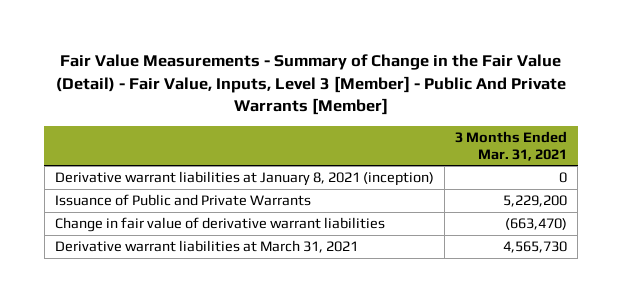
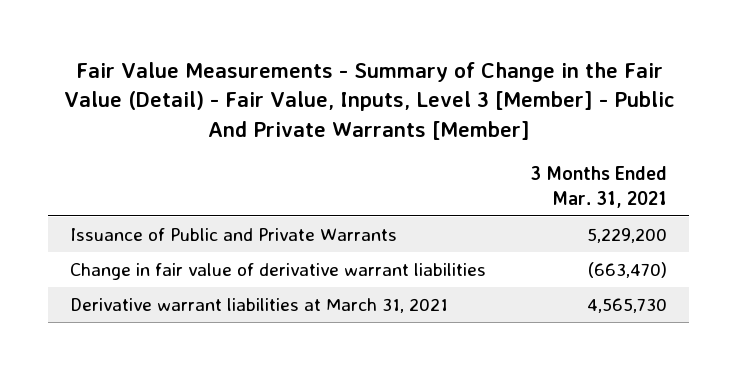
- Derivative warrant liabilities at January 8, 2021 (inception) | 0

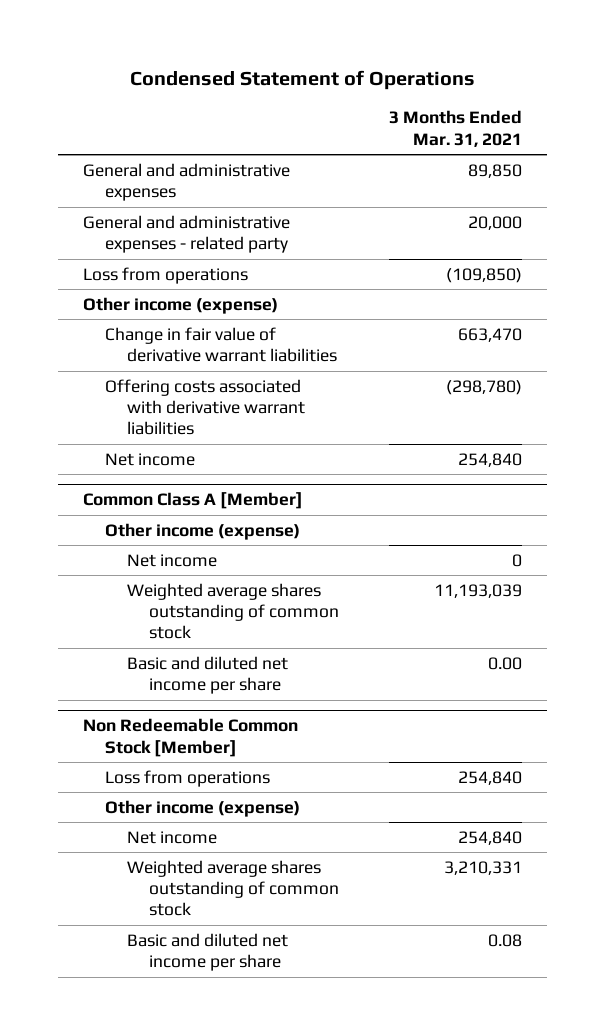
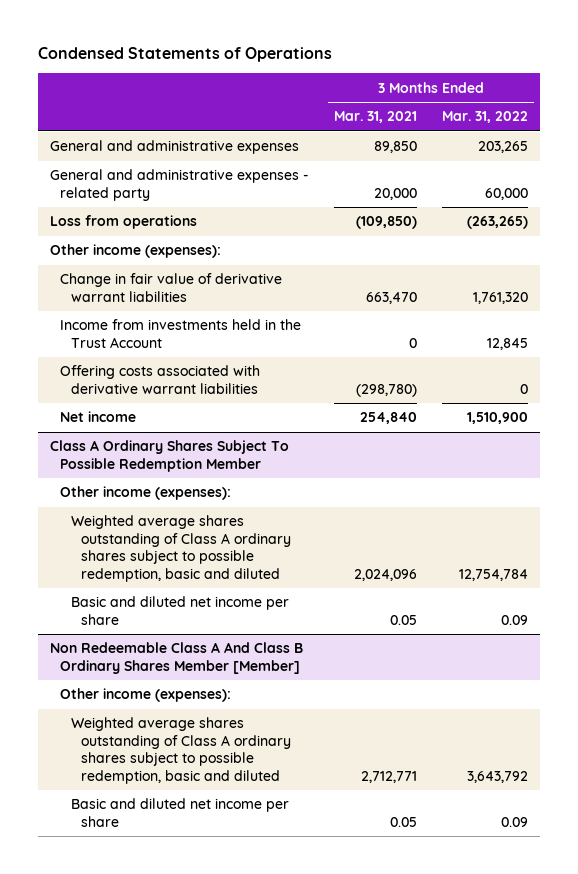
- Condensed Statement of Operations
+ Condensed Statements of Operations
- | 3 Months Ended Mar. 31, 2021
+ | 3 Months Ended Mar. 31, 2021 | 3 Months Ended Mar. 31, 2022
- Other income (expense)
+ Other income (expenses):
+ Income from investments held in the Trust Account | 0 | 12,845
- Common Class A [Member]
- Other income (expense)
- Net income | 0
- Weighted average shares outstanding of common stock | 11,193,039
- Basic and diluted net income per share | 0.00
- Non Redeemable Common Stock [Member]
- Loss from operations | 254,840
- Other income (expense)
- Net income | 254,840
- Weighted average shares outstanding of common stock | 3,210,331
- Basic and diluted net income per share | 0.08
+ Class A Ordinary Shares Subject To Possible Redemption Member
+ Other income (expenses):
+ Weighted average shares outstanding of Class A ordinary shares subject to possible redemption, basic and diluted | 2,024,096 | 12,754,784
+ Basic and diluted net income per share | 0.05 | 0.09
+ Non Redeemable Class A And Class B Ordinary Shares Member [Member]
+ Other income (expenses):
+ Weighted average shares outstanding of Class A ordinary shares subject to possible redemption, basic and diluted | 2,712,771 | 3,643,792
+ Basic and diluted net income per share | 0.05 | 0.09

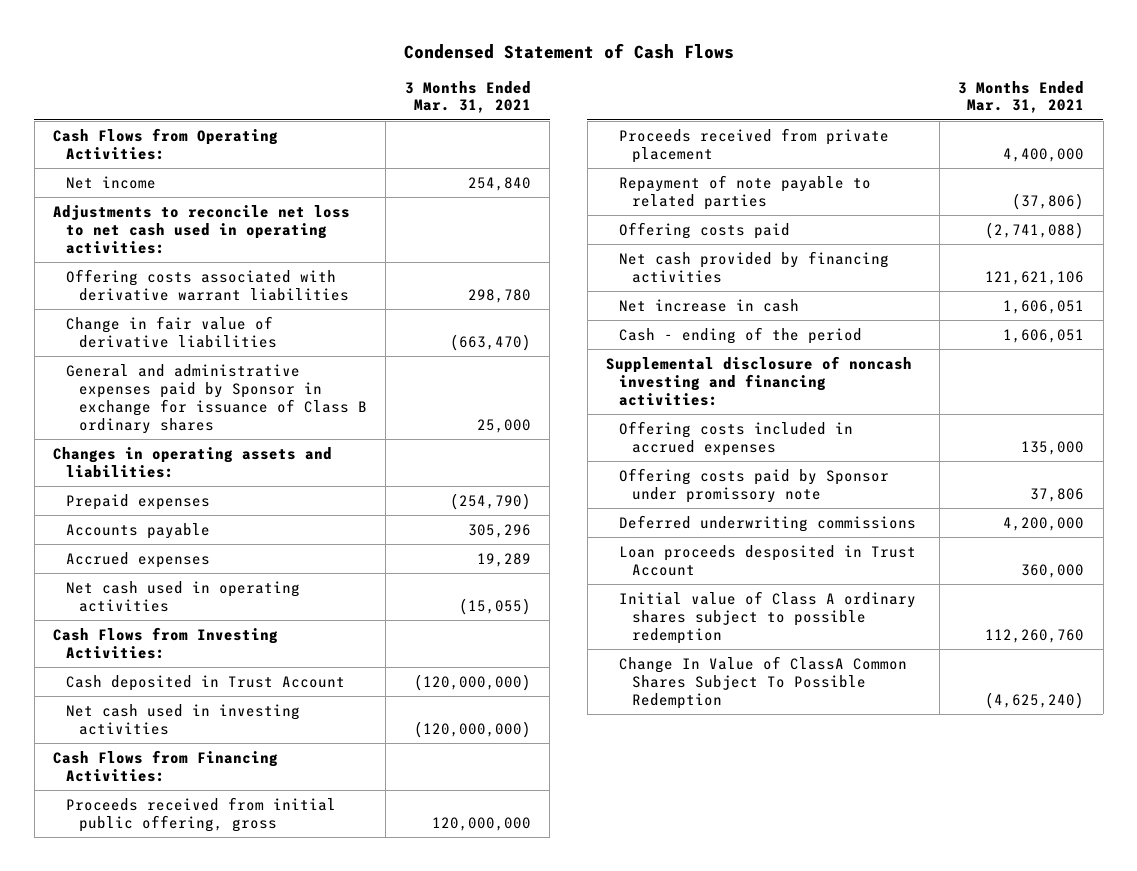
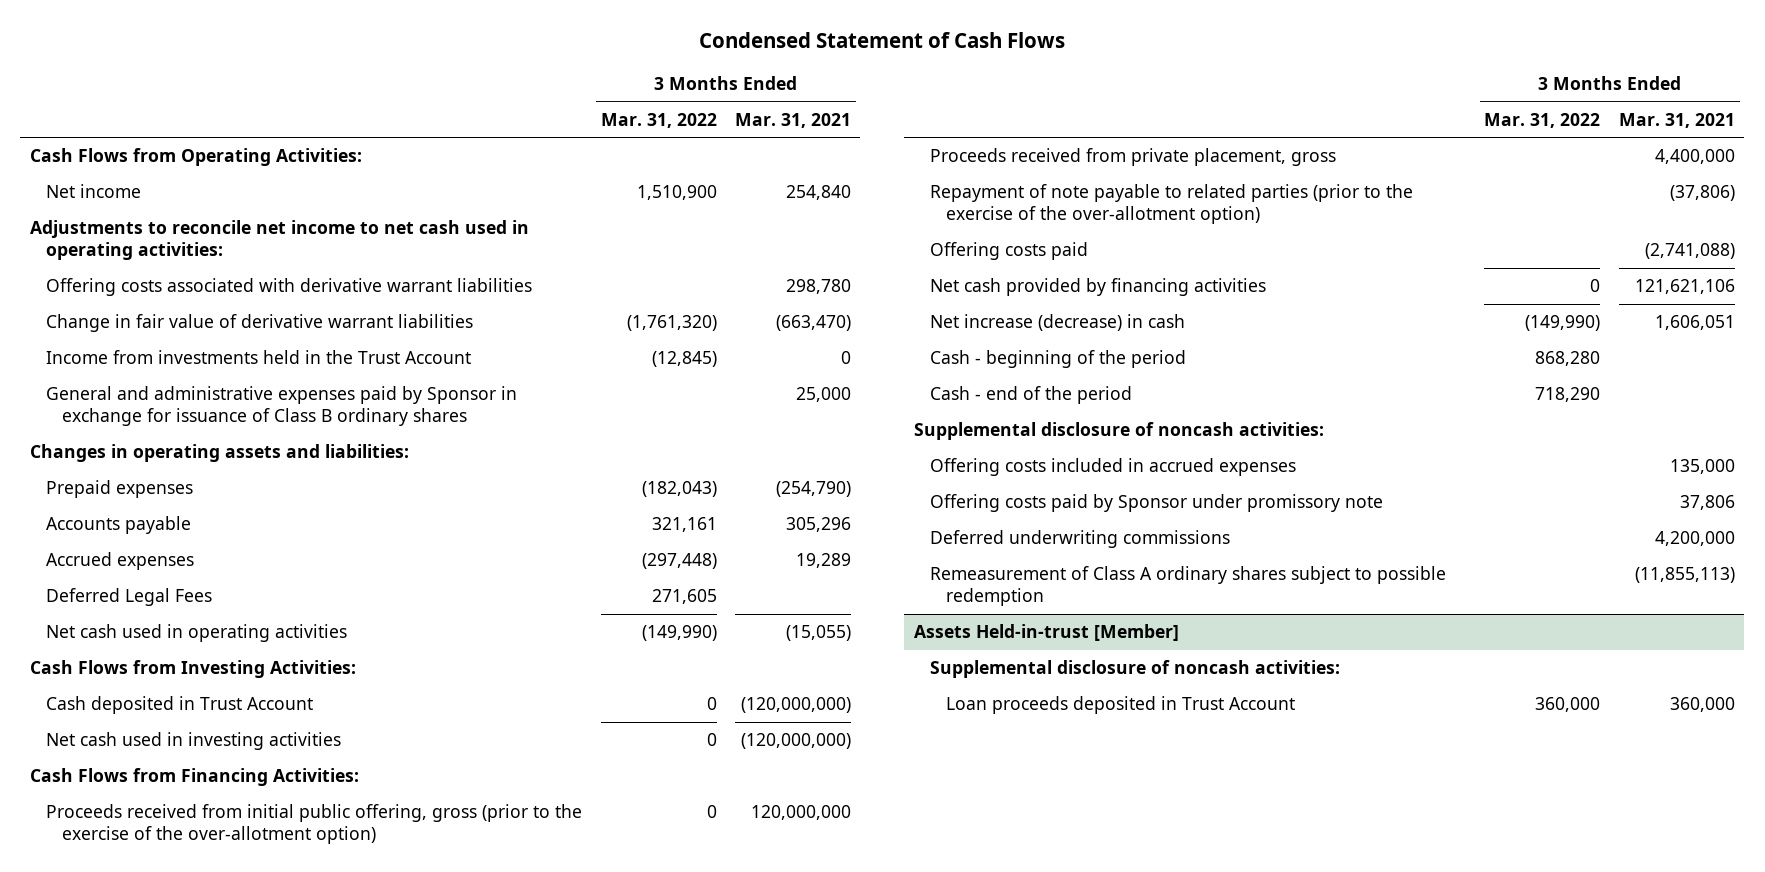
- | 3 Months Ended Mar. 31, 2021
+ | 3 Months Ended Mar. 31, 2022 | 3 Months Ended Mar. 31, 2021
- Adjustments to reconcile net loss to net cash used in operating activities:
+ Adjustments to reconcile net income to net cash used in operating activities:
- Change in fair value of derivative liabilities | (663,470)
+ Change in fair value of derivative warrant liabilities | (1,761,320) | (663,470)
+ Income from investments held in the Trust Account | (12,845) | 0
+ Deferred Legal Fees | 271,605 |
- Proceeds received from initial public offering, gross | 120,000,000
- Proceeds received from private placement | 4,400,000
- Repayment of note payable to related parties | (37,806)
+ Proceeds received from initial public offering, gross (prior to the exercise of the over-allotment option) | 0 | 120,000,000
+ Proceeds received from private placement, gross | | 4,400,000
+ Repayment of note payable to related parties (prior to the exercise of the over-allotment option) | | (37,806)
- Net increase in cash | 1,606,051
- Cash - ending of the period | 1,606,051
- Supplemental disclosure of noncash investing and financing activities:
+ Net increase (decrease) in cash | (149,990) | 1,606,051
+ Cash - beginning of the period | 868,280 |
+ Cash - end of the period | 718,290 |
+ Supplemental disclosure of noncash activities:
- Loan proceeds desposited in Trust Account | 360,000
- Initial value of Class A ordinary shares subject to possible redemption | 112,260,760
- Change In Value of ClassA Common Shares Subject To Possible Redemption | (4,625,240)
+ Remeasurement of Class A ordinary shares subject to possible redemption | | (11,855,113)
+ Assets Held-in-trust [Member]
+ Supplemental disclosure of noncash activities:
+ Loan proceeds deposited in Trust Account | 360,000 | 360,000

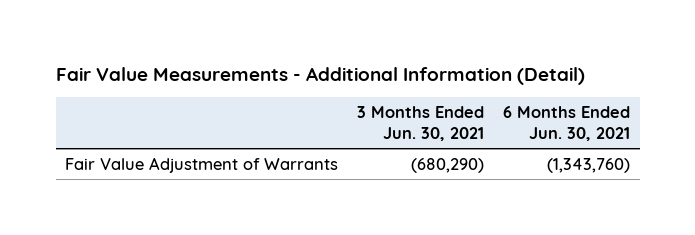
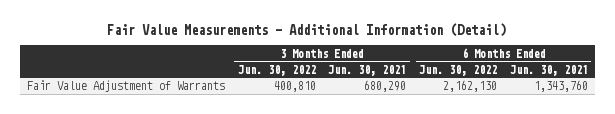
- | 3 Months Ended Jun. 30, 2021 | 6 Months Ended Jun. 30, 2021
+ | 3 Months Ended Jun. 30, 2022 | 3 Months Ended Jun. 30, 2021 | 6 Months Ended Jun. 30, 2022 | 6 Months Ended Jun. 30, 2021
- Fair Value Adjustment of Warrants | (680,290) | (1,343,760)
+ Fair Value Adjustment of Warrants | 400,810 | 680,290 | 2,162,130 | 1,343,760

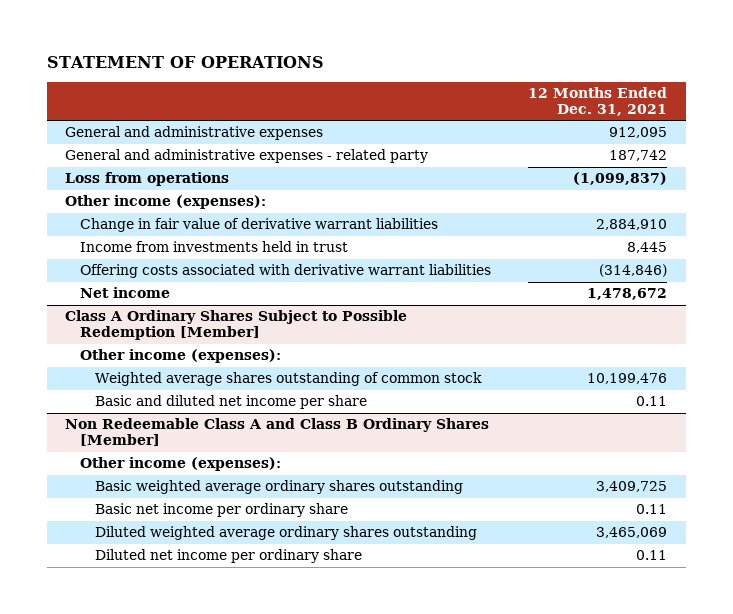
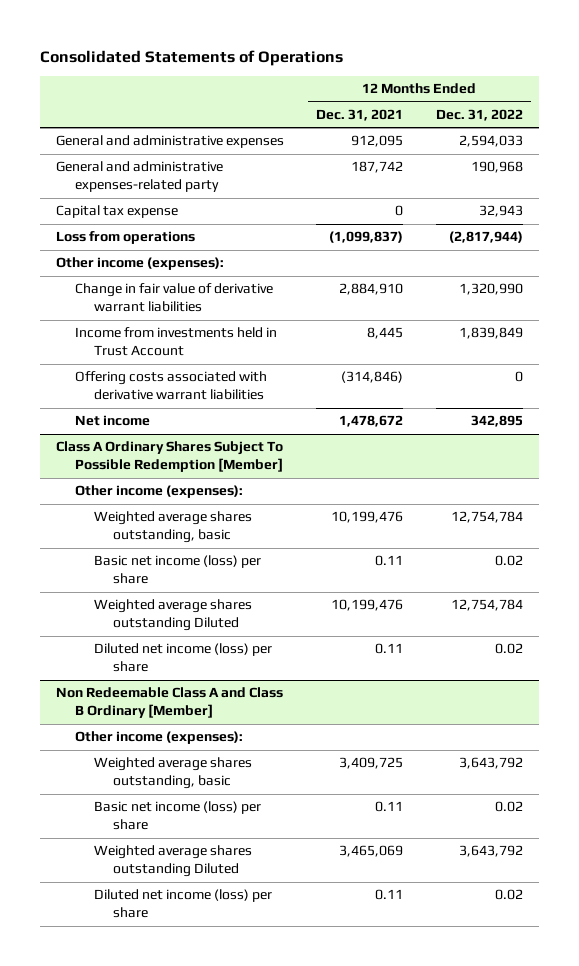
- STATEMENT OF OPERATIONS
+ Consolidated Statements of Operations
- | 12 Months Ended Dec. 31, 2021
+ | 12 Months Ended Dec. 31, 2021 | 12 Months Ended Dec. 31, 2022
- General and administrative expenses - related party | 187,742
+ General and administrative expenses-related party | 187,742 | 190,968
+ Capital tax expense | 0 | 32,943
- Income from investments held in trust | 8,445
+ Income from investments held in Trust Account | 8,445 | 1,839,849
- Class A Ordinary Shares Subject to Possible Redemption [Member]
+ Class A Ordinary Shares Subject To Possible Redemption [Member]
- Weighted average shares outstanding of common stock | 10,199,476
- Basic and diluted net income per share | 0.11
- Non Redeemable Class A and Class B Ordinary Shares [Member]
+ Weighted average shares outstanding, basic | 10,199,476 | 12,754,784
+ Basic net income (loss) per share | 0.11 | 0.02
+ Weighted average shares outstanding Diluted | 10,199,476 | 12,754,784
+ Diluted net income (loss) per share | 0.11 | 0.02
+ Non Redeemable Class A and Class B Ordinary [Member]
- Basic weighted average ordinary shares outstanding | 3,409,725
- Basic net income per ordinary share | 0.11
- Diluted weighted average ordinary shares outstanding | 3,465,069
- Diluted net income per ordinary share | 0.11
+ Weighted average shares outstanding, basic | 3,409,725 | 3,643,792
+ Basic net income (loss) per share | 0.11 | 0.02
+ Weighted average shares outstanding Diluted | 3,465,069 | 3,643,792
+ Diluted net income (loss) per share | 0.11 | 0.02

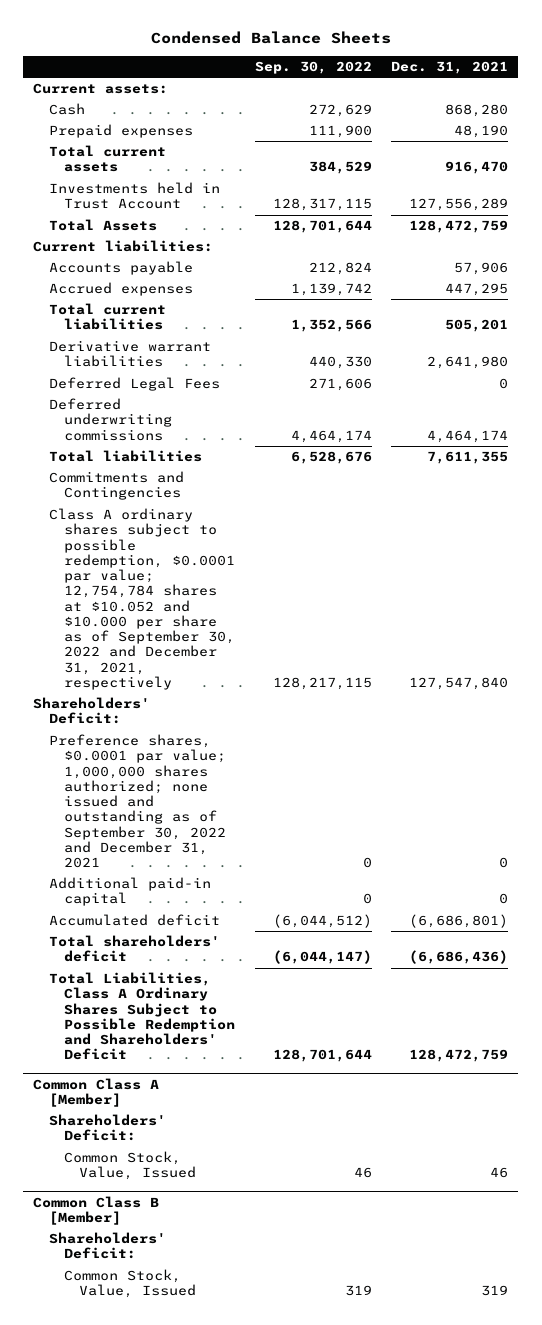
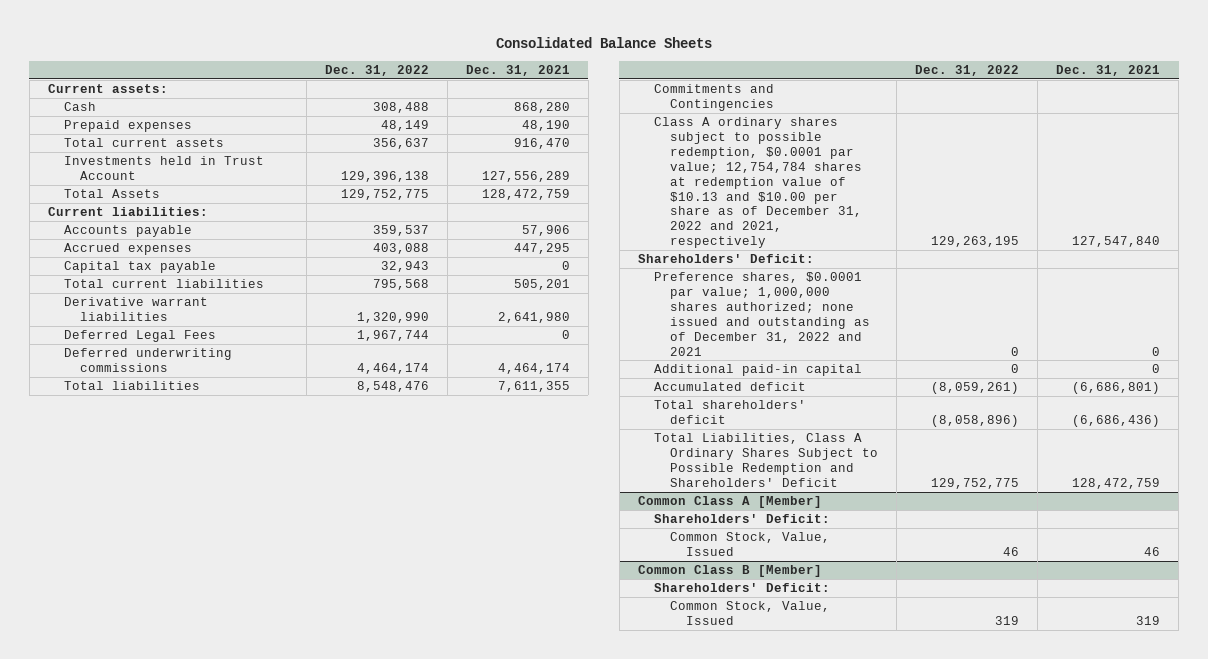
- Condensed Balance Sheets
+ Consolidated Balance Sheets
- | Sep. 30, 2022 | Dec. 31, 2021
+ | Dec. 31, 2022 | Dec. 31, 2021
+ Capital tax payable | 32,943 | 0
- Class A ordinary shares subject to possible redemption, $0.0001 par value; 12,754,784 shares at $10.052 and $10.000 per share as of September 30, 2022 and December 31, 2021, respectively | 128,217,115 | 127,547,840
+ Class A ordinary shares subject to possible redemption, $0.0001 par value; 12,754,784 shares at redemption value of $10.13 and $10.00 per share as of December 31, 2022 and 2021, respectively | 129,263,195 | 127,547,840
- Preference shares, $0.0001 par value; 1,000,000 shares authorized; none issued and outstanding as of September 30, 2022 and December 31, 2021 | 0 | 0
+ Preference shares, $0.0001 par value; 1,000,000 shares authorized; none issued and outstanding as of December 31, 2022 and 2021 | 0 | 0

